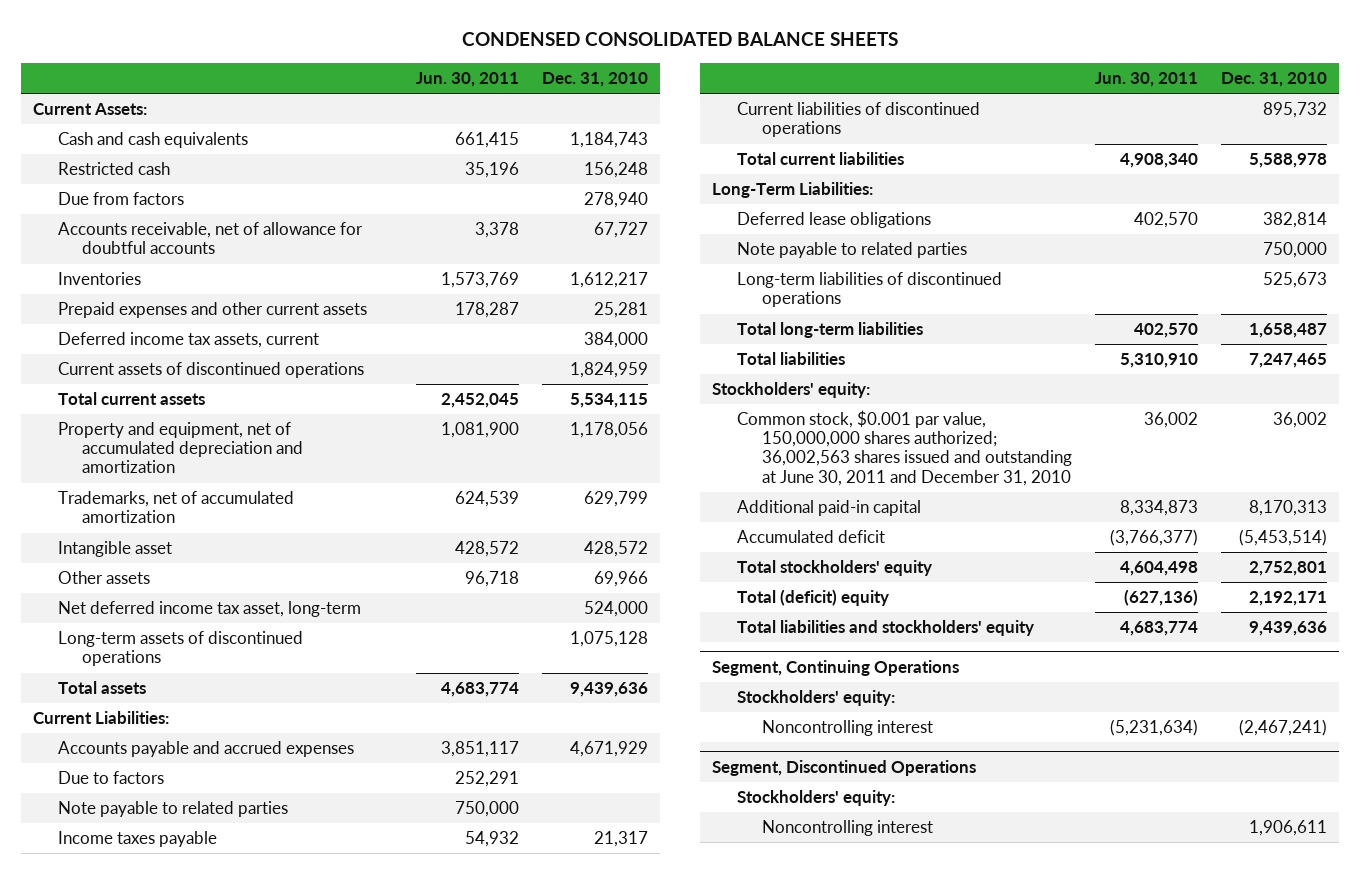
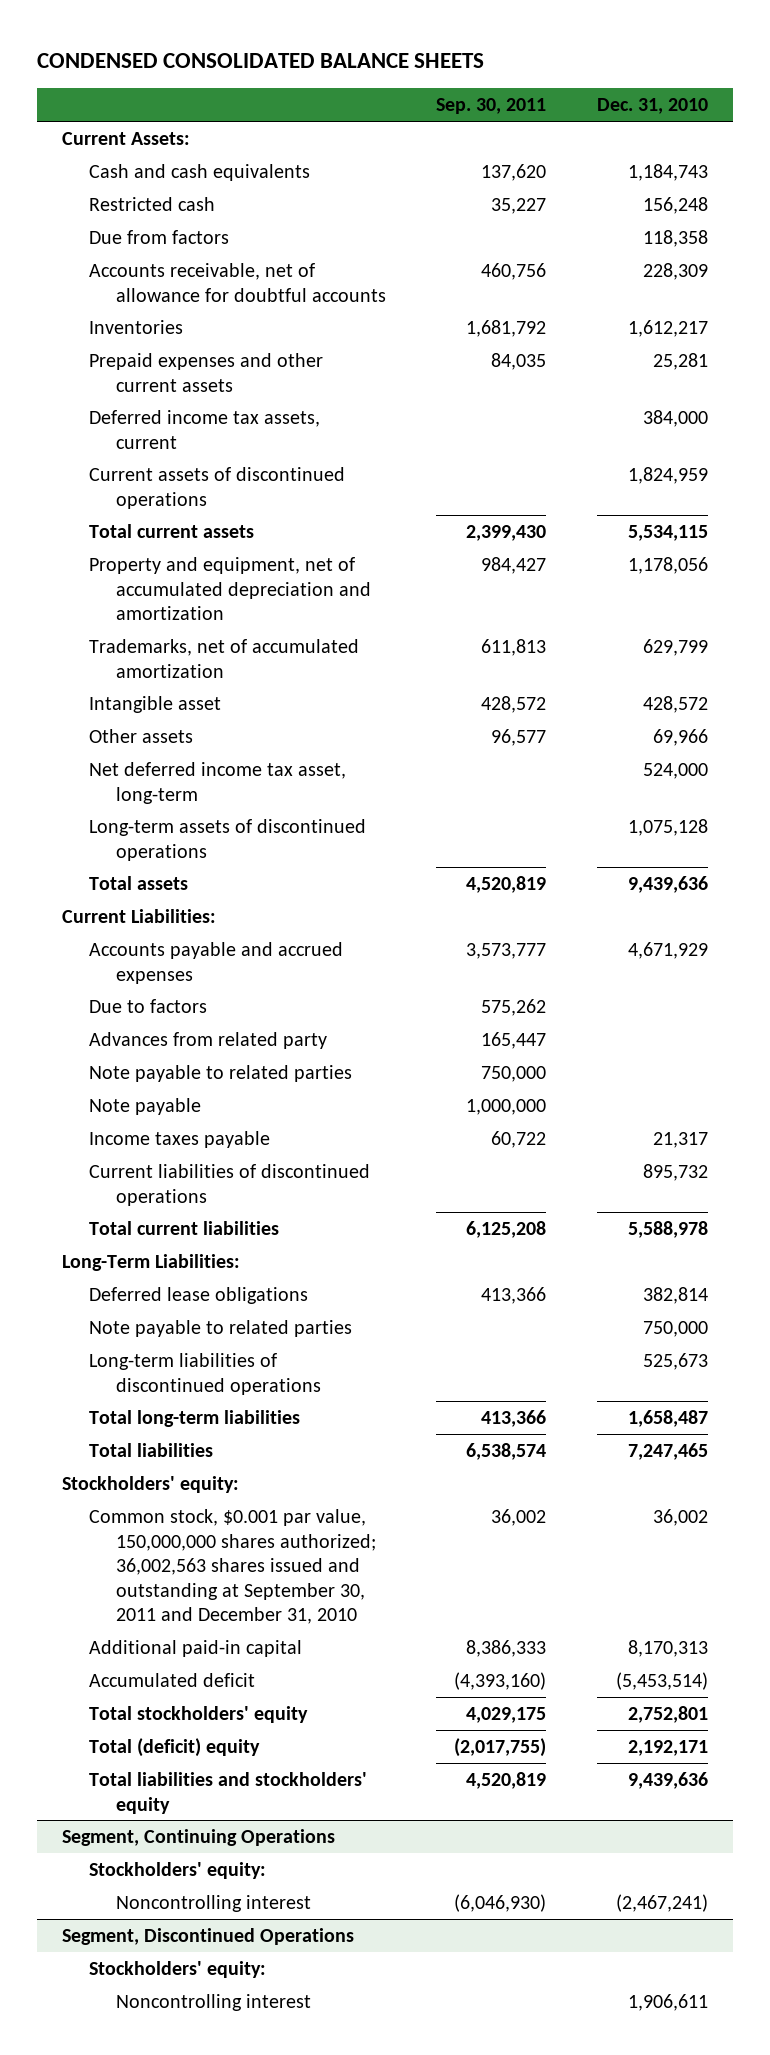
- | Jun. 30, 2011 | Dec. 31, 2010
+ | Sep. 30, 2011 | Dec. 31, 2010
- Due from factors | | 278,940
- Accounts receivable, net of allowance for doubtful accounts | 3,378 | 67,727
+ Due from factors | | 118,358
+ Accounts receivable, net of allowance for doubtful accounts | 460,756 | 228,309
+ Advances from related party | 165,447 |
+ Note payable | 1,000,000 |
- Common stock, $0.001 par value, 150,000,000 shares authorized; 36,002,563 shares issued and outstanding at June 30, 2011 and December 31, 2010 | 36,002 | 36,002
+ Common stock, $0.001 par value, 150,000,000 shares authorized; 36,002,563 shares issued and outstanding at September 30, 2011 and December 31, 2010 | 36,002 | 36,002

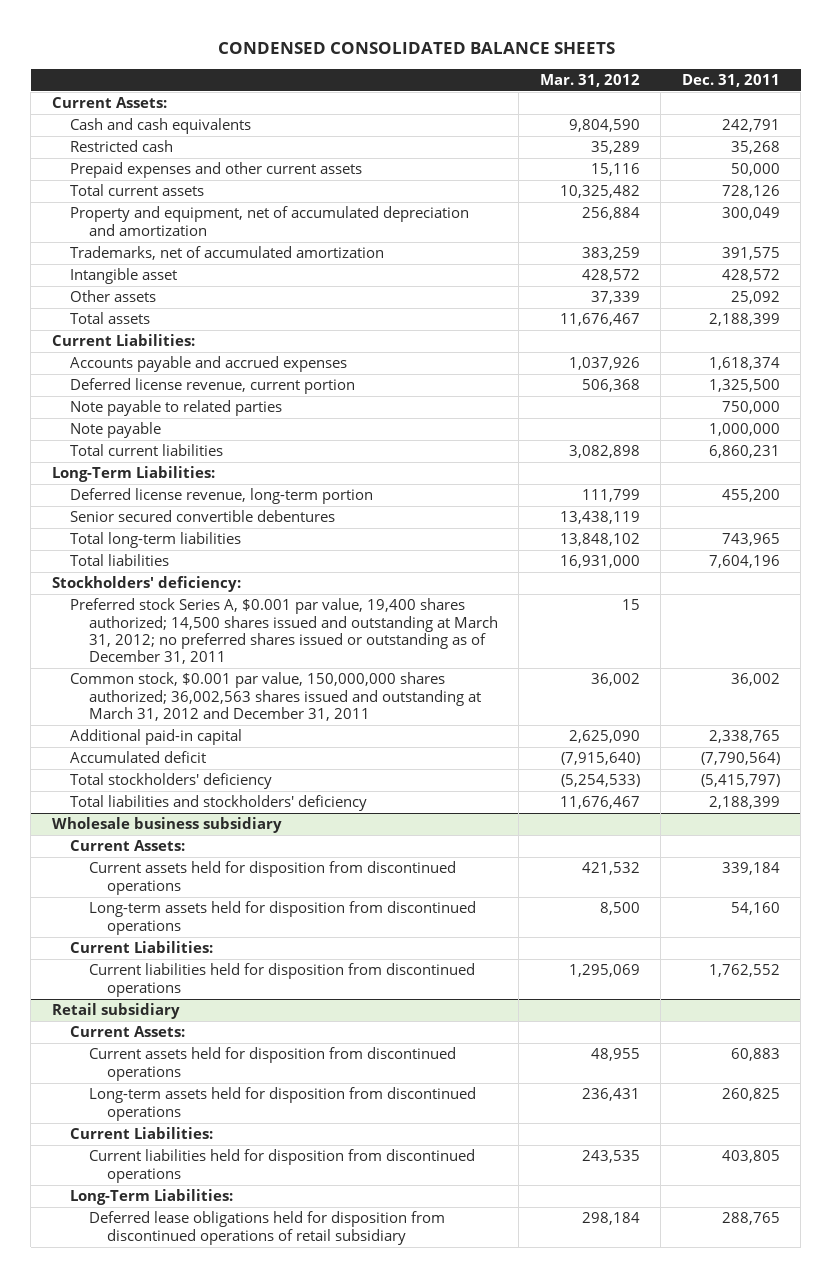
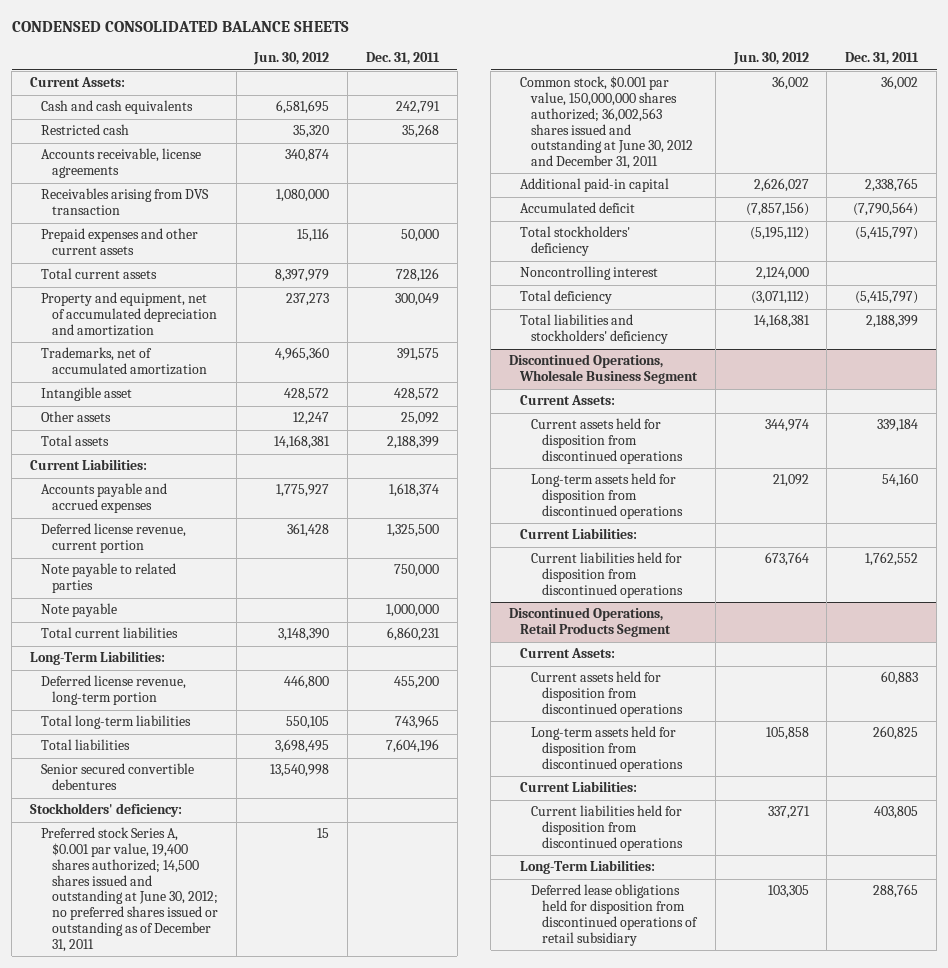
- | Mar. 31, 2012 | Dec. 31, 2011
+ | Jun. 30, 2012 | Dec. 31, 2011
+ Accounts receivable, license agreements | 340,874 |
+ Receivables arising from DVS transaction | 1,080,000 |
moved down: Senior secured convertible debentures | 13,540,998 |
- Preferred stock Series A, $0.001 par value, 19,400 shares authorized; 14,500 shares issued and outstanding at March 31, 2012; no preferred shares issued or outstanding as of December 31, 2011 | 15 |
- Common stock, $0.001 par value, 150,000,000 shares authorized; 36,002,563 shares issued and outstanding at March 31, 2012 and December 31, 2011 | 36,002 | 36,002
+ Preferred stock Series A, $0.001 par value, 19,400 shares authorized; 14,500 shares issued and outstanding at June 30, 2012; no preferred shares issued or outstanding as of December 31, 2011 | 15 |
+ Common stock, $0.001 par value, 150,000,000 shares authorized; 36,002,563 shares issued and outstanding at June 30, 2012 and December 31, 2011 | 36,002 | 36,002
+ Noncontrolling interest | 2,124,000 |
+ Total deficiency | (3,071,112) | (5,415,797)
- Wholesale business subsidiary
+ Discontinued Operations, Wholesale Business Segment
- Retail subsidiary
+ Discontinued Operations, Retail Products Segment

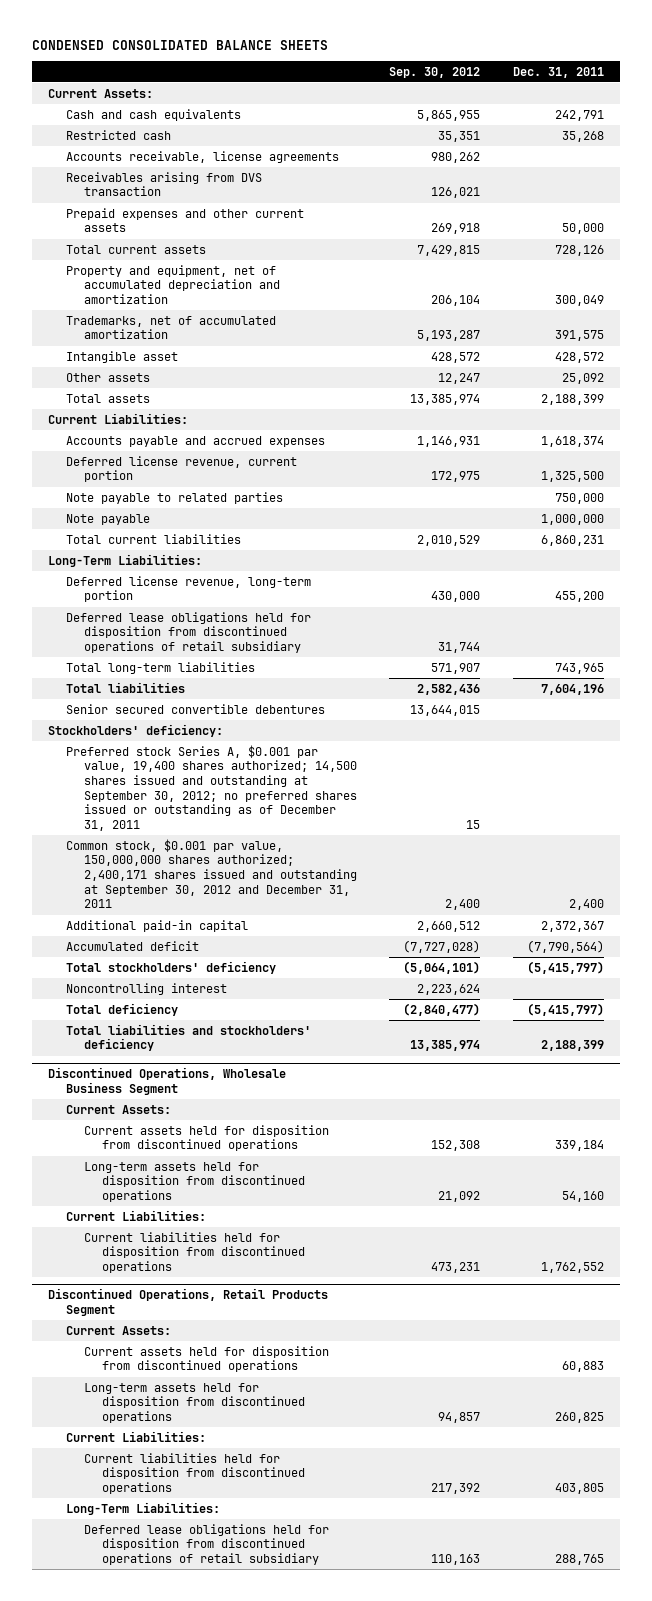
- | Jun. 30, 2012 | Dec. 31, 2011
+ | Sep. 30, 2012 | Dec. 31, 2011
+ Deferred lease obligations held for disposition from discontinued operations of retail subsidiary | 31,744 |
- Preferred stock Series A, $0.001 par value, 19,400 shares authorized; 14,500 shares issued and outstanding at June 30, 2012; no preferred shares issued or outstanding as of December 31, 2011 | 15 |
- Common stock, $0.001 par value, 150,000,000 shares authorized; 36,002,563 shares issued and outstanding at June 30, 2012 and December 31, 2011 | 36,002 | 36,002
- Additional paid-in capital | 2,626,027 | 2,338,765
+ Preferred stock Series A, $0.001 par value, 19,400 shares authorized; 14,500 shares issued and outstanding at September 30, 2012; no preferred shares issued or outstanding as of December 31, 2011 | 15 |
+ Common stock, $0.001 par value, 150,000,000 shares authorized; 2,400,171 shares issued and outstanding at September 30, 2012 and December 31, 2011 | 2,400 | 2,400
+ Additional paid-in capital | 2,660,512 | 2,372,367

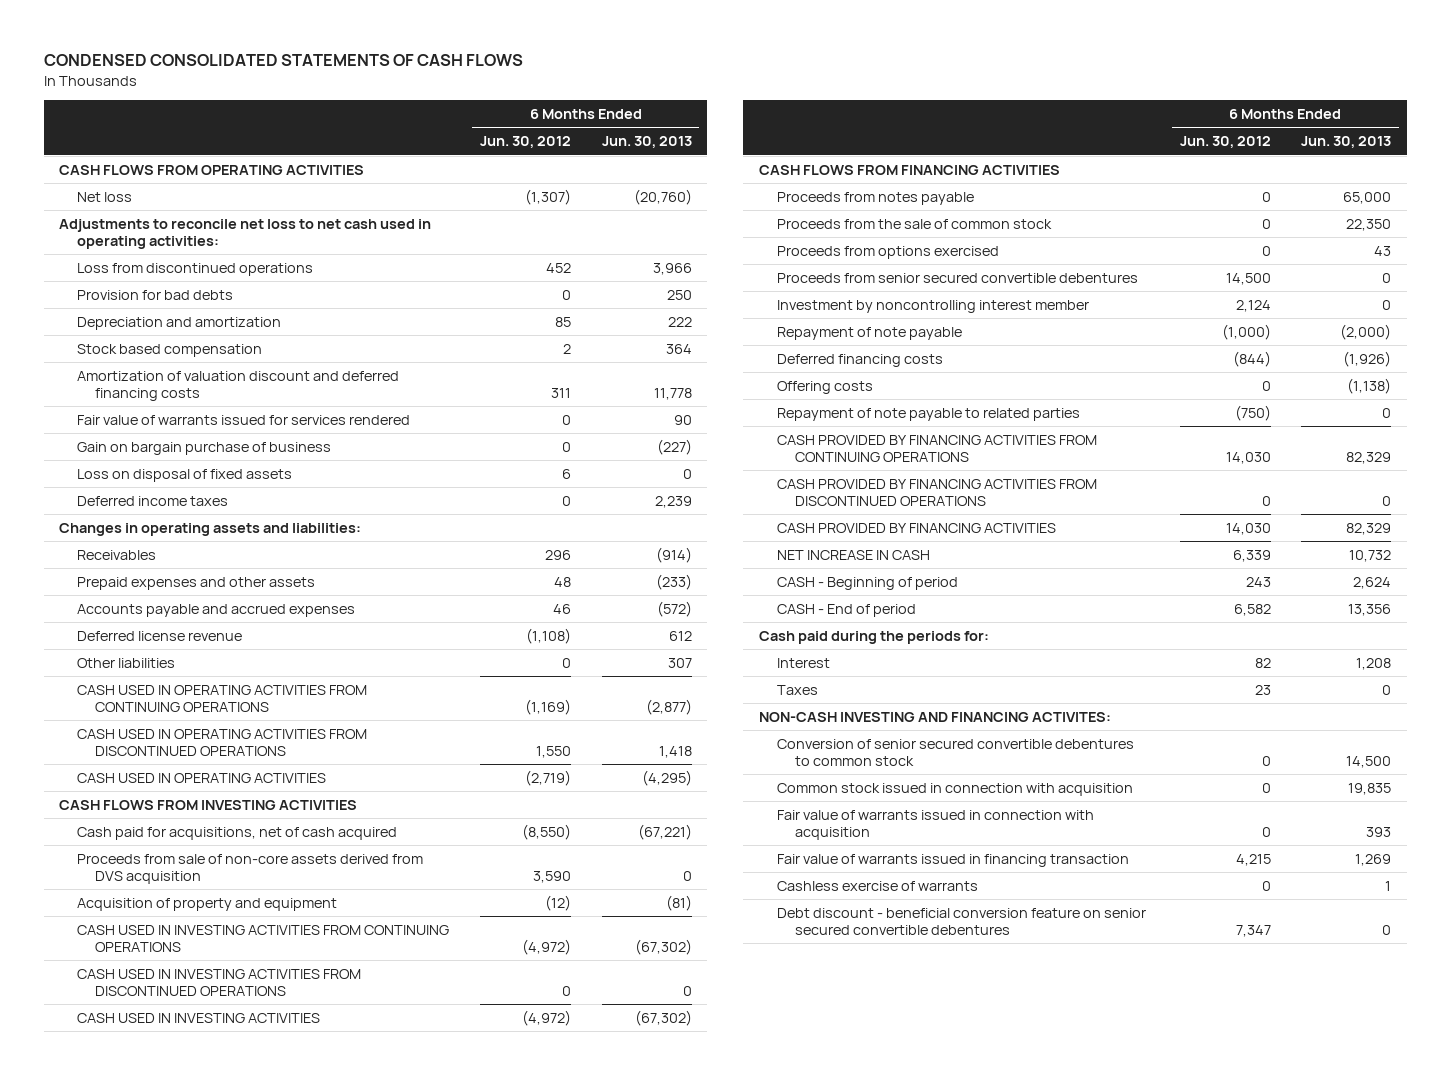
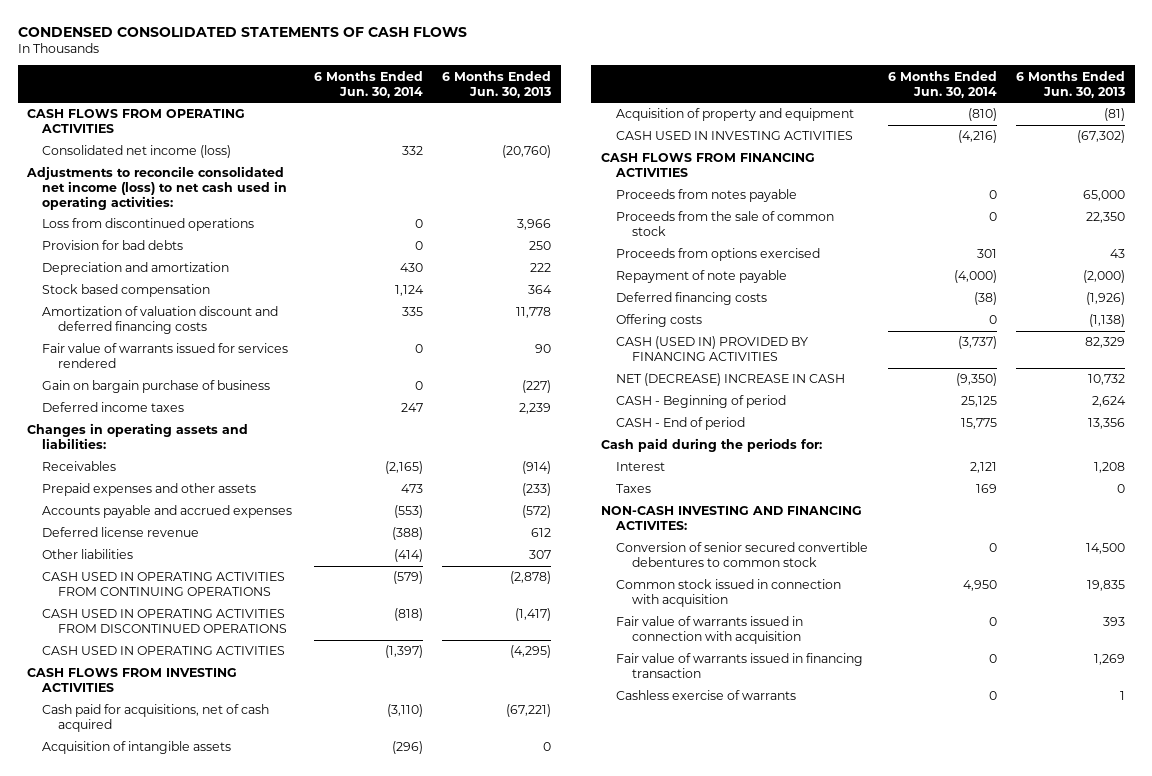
- | 6 Months Ended Jun. 30, 2012 | 6 Months Ended Jun. 30, 2013
+ | 6 Months Ended Jun. 30, 2014 | 6 Months Ended Jun. 30, 2013
- Net loss | (1,307) | (20,760)
- Adjustments to reconcile net loss to net cash used in operating activities:
+ Consolidated net income (loss) | 332 | (20,760)
+ Adjustments to reconcile consolidated net income (loss) to net cash used in operating activities:
- Loss on disposal of fixed assets | 6 | 0
- CASH USED IN OPERATING ACTIVITIES FROM CONTINUING OPERATIONS | (1,169) | (2,877)
- CASH USED IN OPERATING ACTIVITIES FROM DISCONTINUED OPERATIONS | 1,550 | 1,418
+ CASH USED IN OPERATING ACTIVITIES FROM CONTINUING OPERATIONS | (579) | (2,878)
+ CASH USED IN OPERATING ACTIVITIES FROM DISCONTINUED OPERATIONS | (818) | (1,417)
- Proceeds from sale of non-core assets derived from DVS acquisition | 3,590 | 0
+ Acquisition of intangible assets | (296) | 0
- CASH USED IN INVESTING ACTIVITIES FROM CONTINUING OPERATIONS | (4,972) | (67,302)
- CASH USED IN INVESTING ACTIVITIES FROM DISCONTINUED OPERATIONS | 0 | 0
- Proceeds from senior secured convertible debentures | 14,500 | 0
- Investment by noncontrolling interest member | 2,124 | 0
- Repayment of note payable to related parties | (750) | 0
- CASH PROVIDED BY FINANCING ACTIVITIES FROM CONTINUING OPERATIONS | 14,030 | 82,329
- CASH PROVIDED BY FINANCING ACTIVITIES FROM DISCONTINUED OPERATIONS | 0 | 0
- CASH PROVIDED BY FINANCING ACTIVITIES | 14,030 | 82,329
- NET INCREASE IN CASH | 6,339 | 10,732
+ CASH (USED IN) PROVIDED BY FINANCING ACTIVITIES | (3,737) | 82,329
+ NET (DECREASE) INCREASE IN CASH | (9,350) | 10,732
- Debt discount - beneficial conversion feature on senior secured convertible debentures | 7,347 | 0

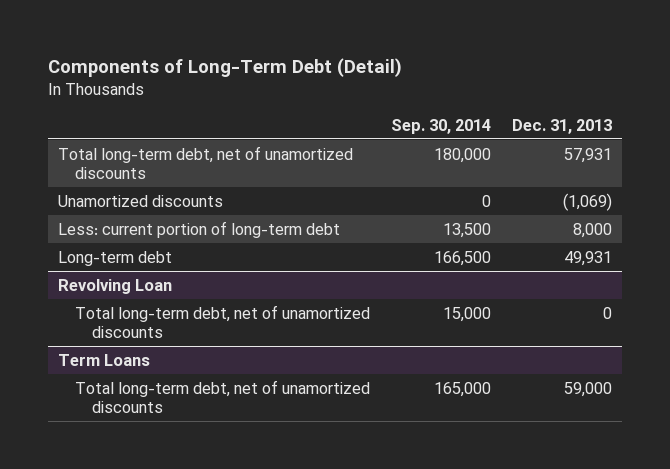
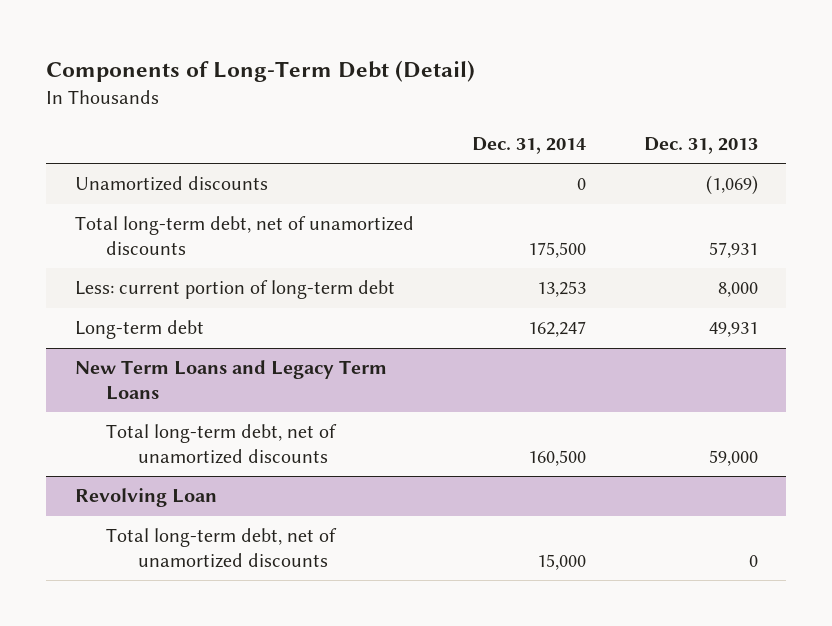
- | Sep. 30, 2014 | Dec. 31, 2013
+ | Dec. 31, 2014 | Dec. 31, 2013
moved down: Total long-term debt, net of unamortized discounts | 175,500 | 57,931
+ New Term Loans and Legacy Term Loans
+ Total long-term debt, net of unamortized discounts | 160,500 | 59,000
- Term Loans
- Total long-term debt, net of unamortized discounts | 165,000 | 59,000

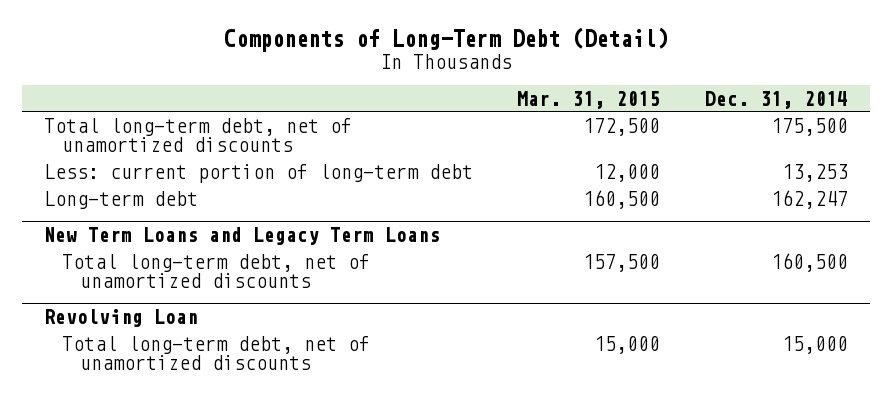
- | Dec. 31, 2014 | Dec. 31, 2013
+ | Mar. 31, 2015 | Dec. 31, 2014
- Unamortized discounts | 0 | (1,069)

